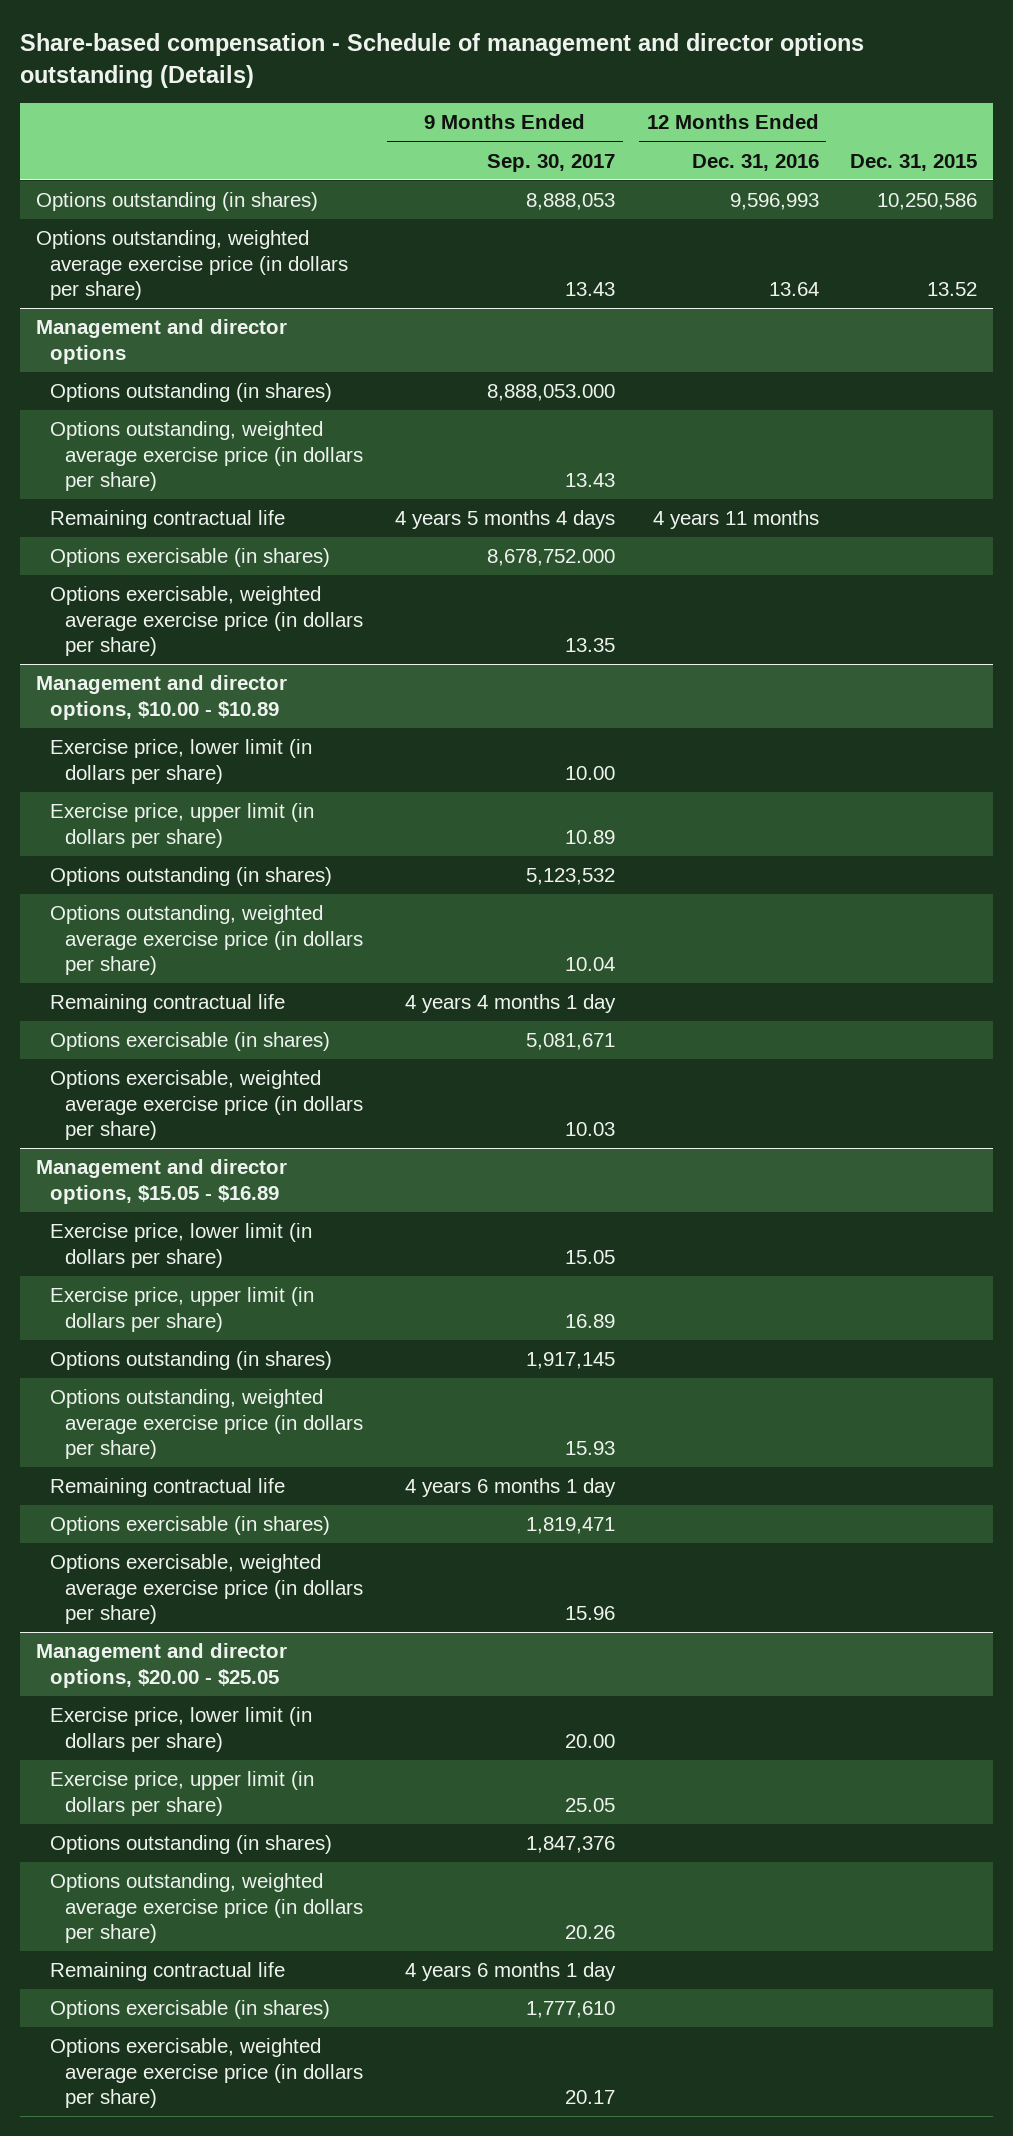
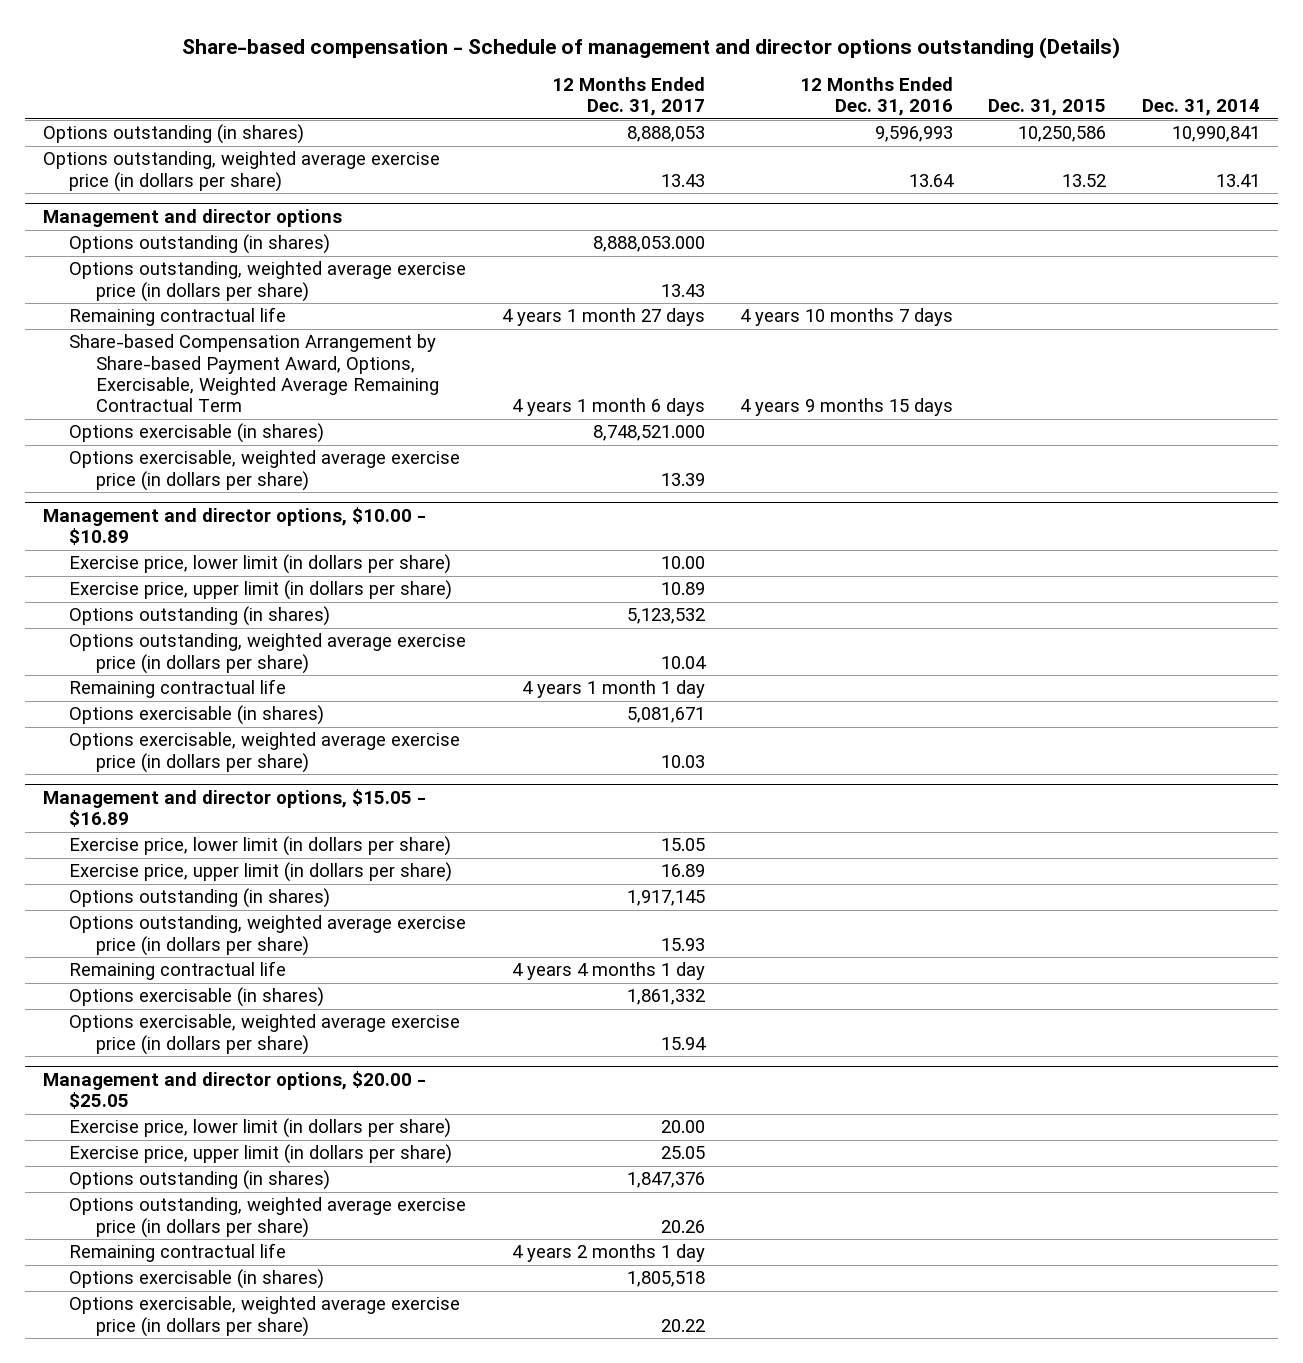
- | 9 Months Ended Sep. 30, 2017 | 12 Months Ended Dec. 31, 2016 | Dec. 31, 2015
+ | 12 Months Ended Dec. 31, 2017 | 12 Months Ended Dec. 31, 2016 | Dec. 31, 2015 | Dec. 31, 2014
@ Management and director options
- Remaining contractual life | 4 years 5 months 4 days | 4 years 11 months |
+ Remaining contractual life | 4 years 1 month 27 days | 4 years 10 months 7 days | |
+ Share-based Compensation Arrangement by Share-based Payment Award, Options, Exercisable, Weighted Average Remaining Contractual Term | 4 years 1 month 6 days | 4 years 9 months 15 days | |

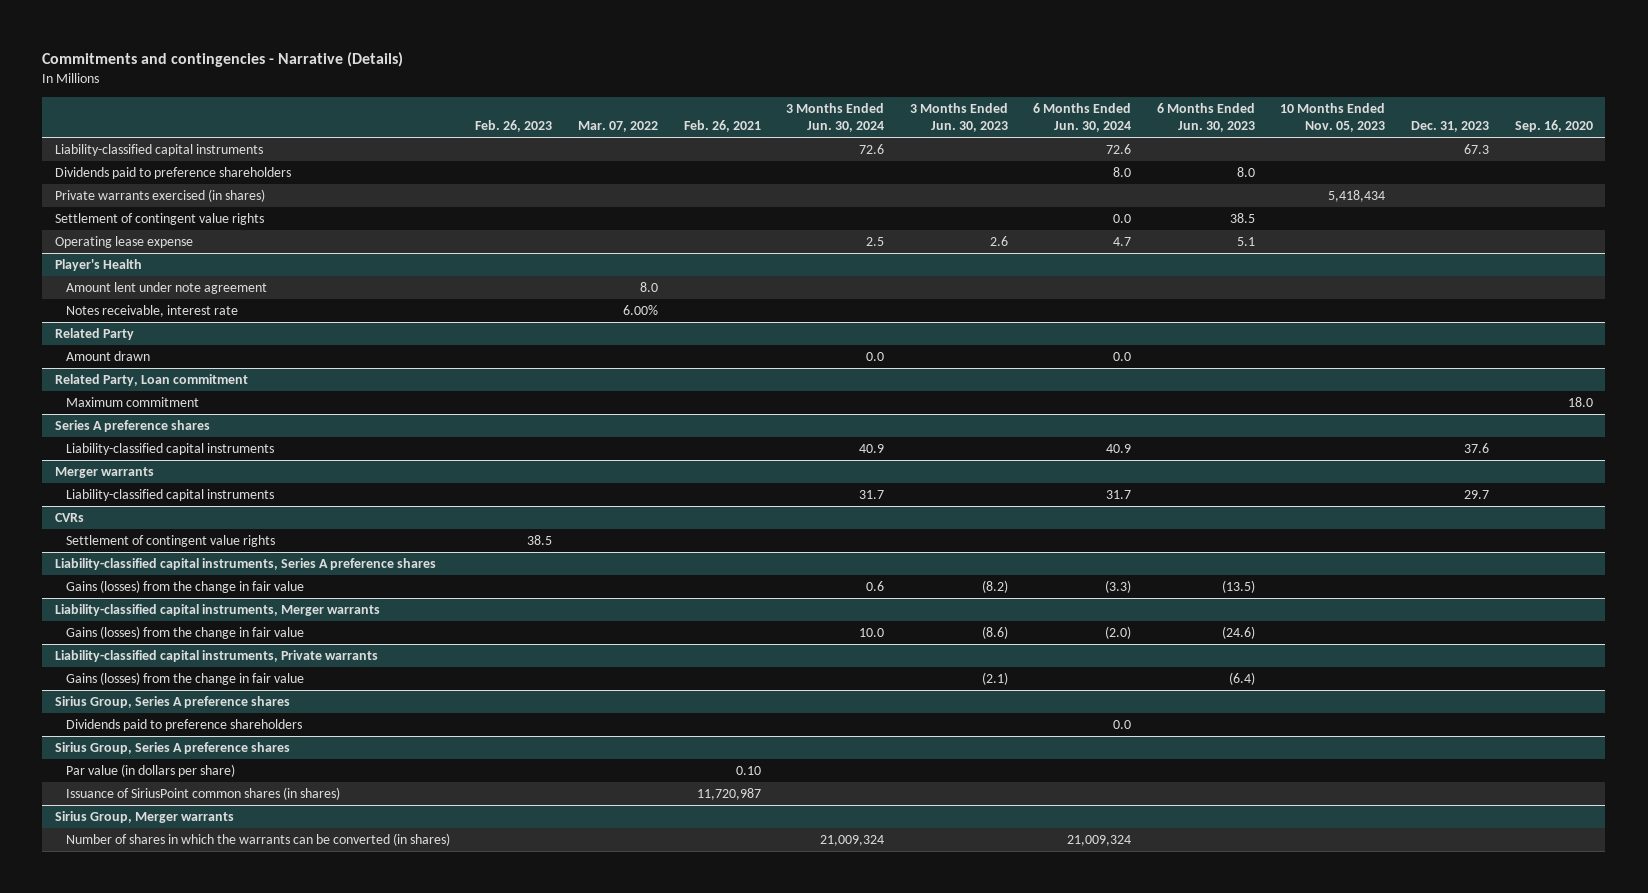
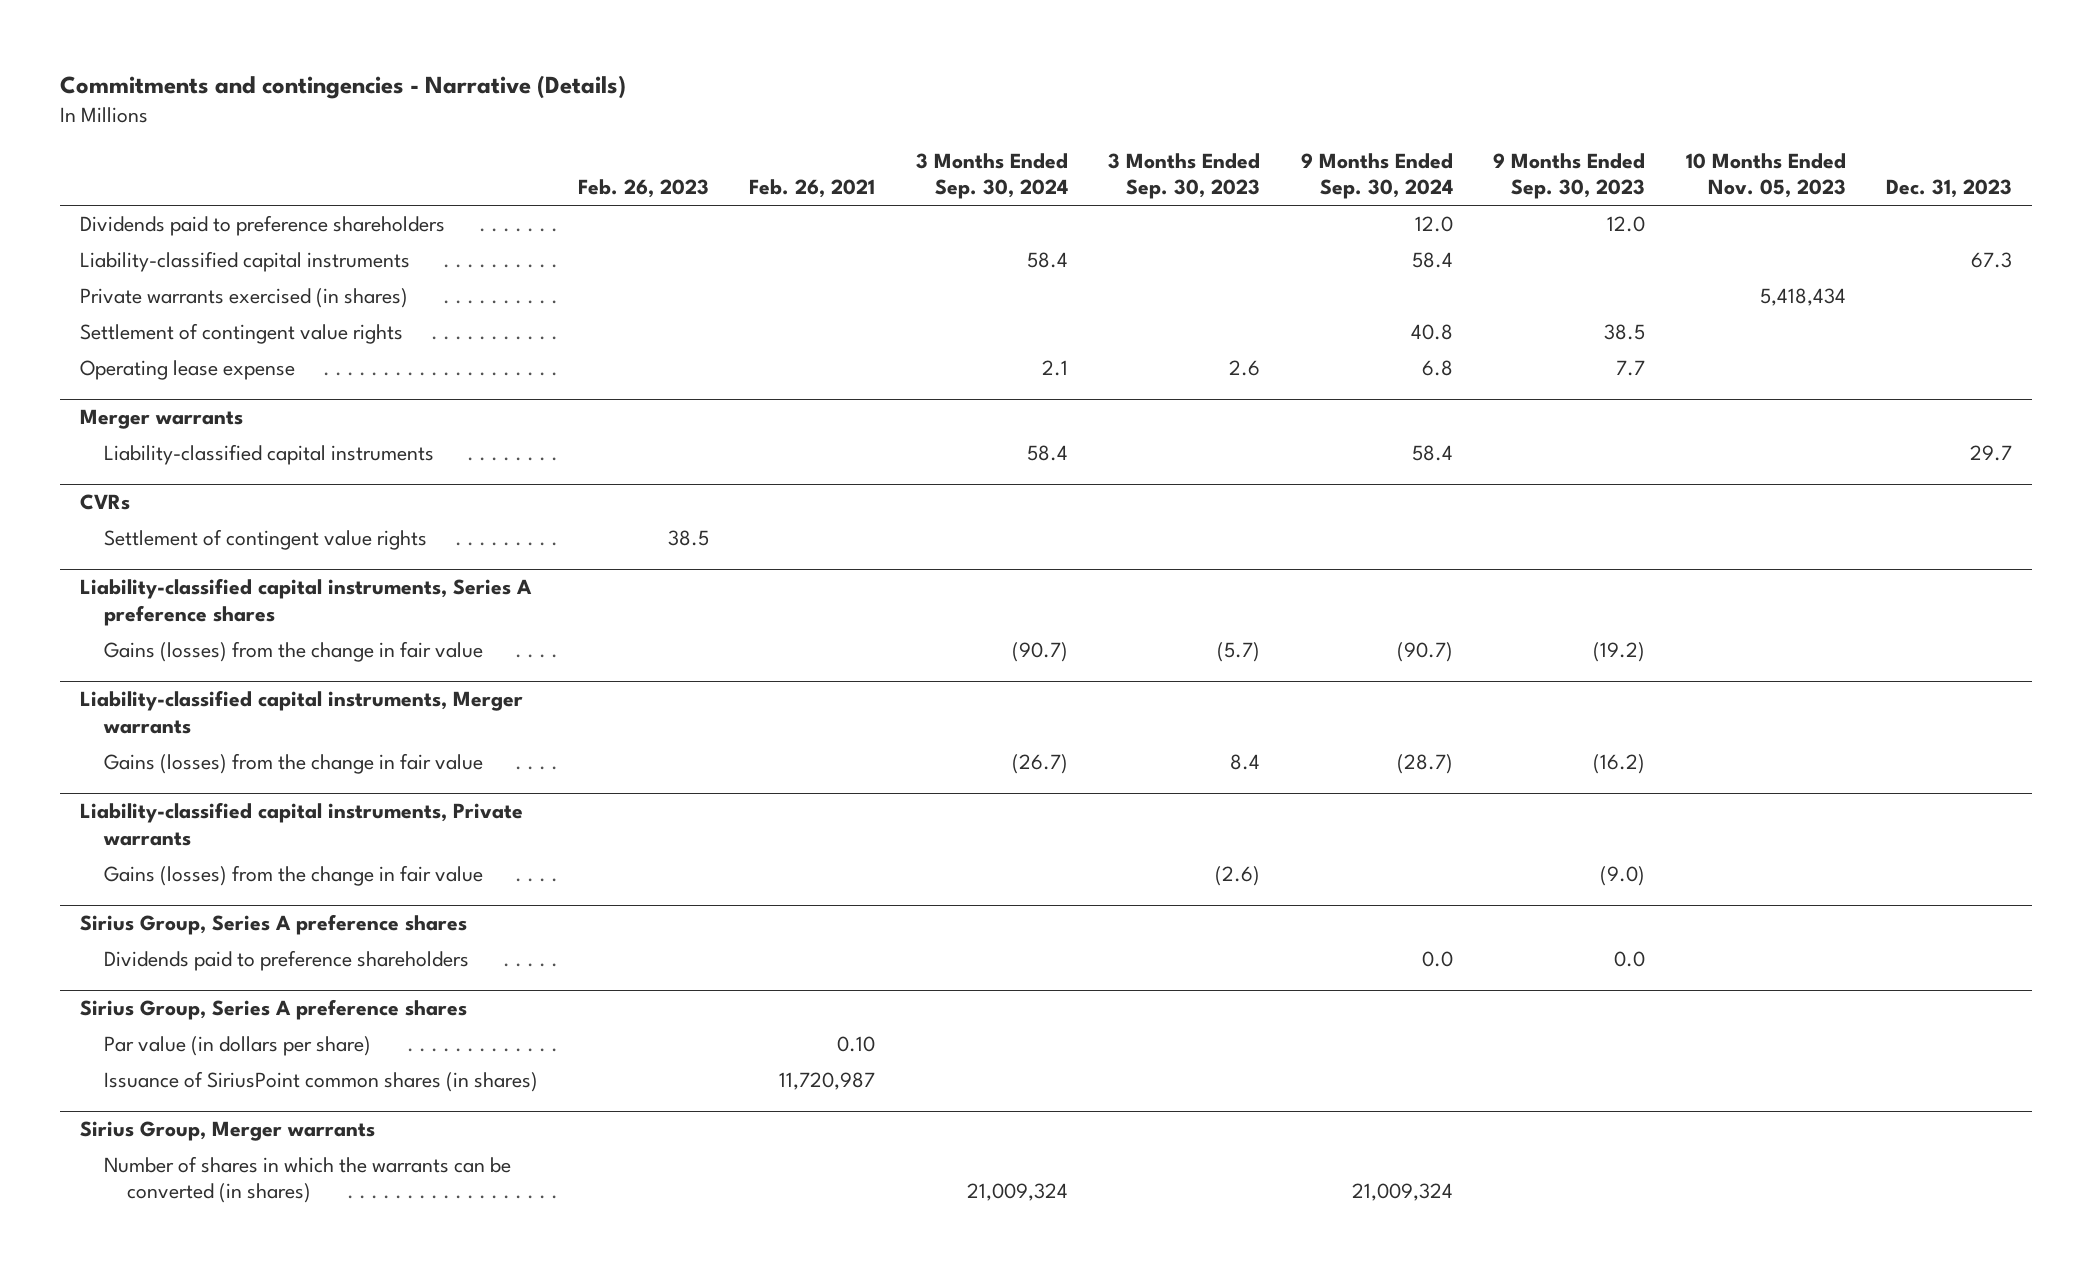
- | Feb. 26, 2023 | Mar. 07, 2022 | Feb. 26, 2021 | 3 Months Ended Jun. 30, 2024 | 3 Months Ended Jun. 30, 2023 | 6 Months Ended Jun. 30, 2024 | 6 Months Ended Jun. 30, 2023 | 10 Months Ended Nov. 05, 2023 | Dec. 31, 2023 | Sep. 16, 2020
+ | Feb. 26, 2023 | Feb. 26, 2021 | 3 Months Ended Sep. 30, 2024 | 3 Months Ended Sep. 30, 2023 | 9 Months Ended Sep. 30, 2024 | 9 Months Ended Sep. 30, 2023 | 10 Months Ended Nov. 05, 2023 | Dec. 31, 2023
moved down: Liability-classified capital instruments | | | 58.4 | | 58.4 | | | 67.3
- Player's Health
- Amount lent under note agreement | | 8.0 | | | | | | | |
- Notes receivable, interest rate | | 6.00% | | | | | | | |
- Related Party
- Amount drawn | | | | 0.0 | | 0.0 | | | |
- Related Party, Loan commitment
- Maximum commitment | | | | | | | | | | 18.0
- Series A preference shares
- Liability-classified capital instruments | | | | 40.9 | | 40.9 | | | 37.6 |

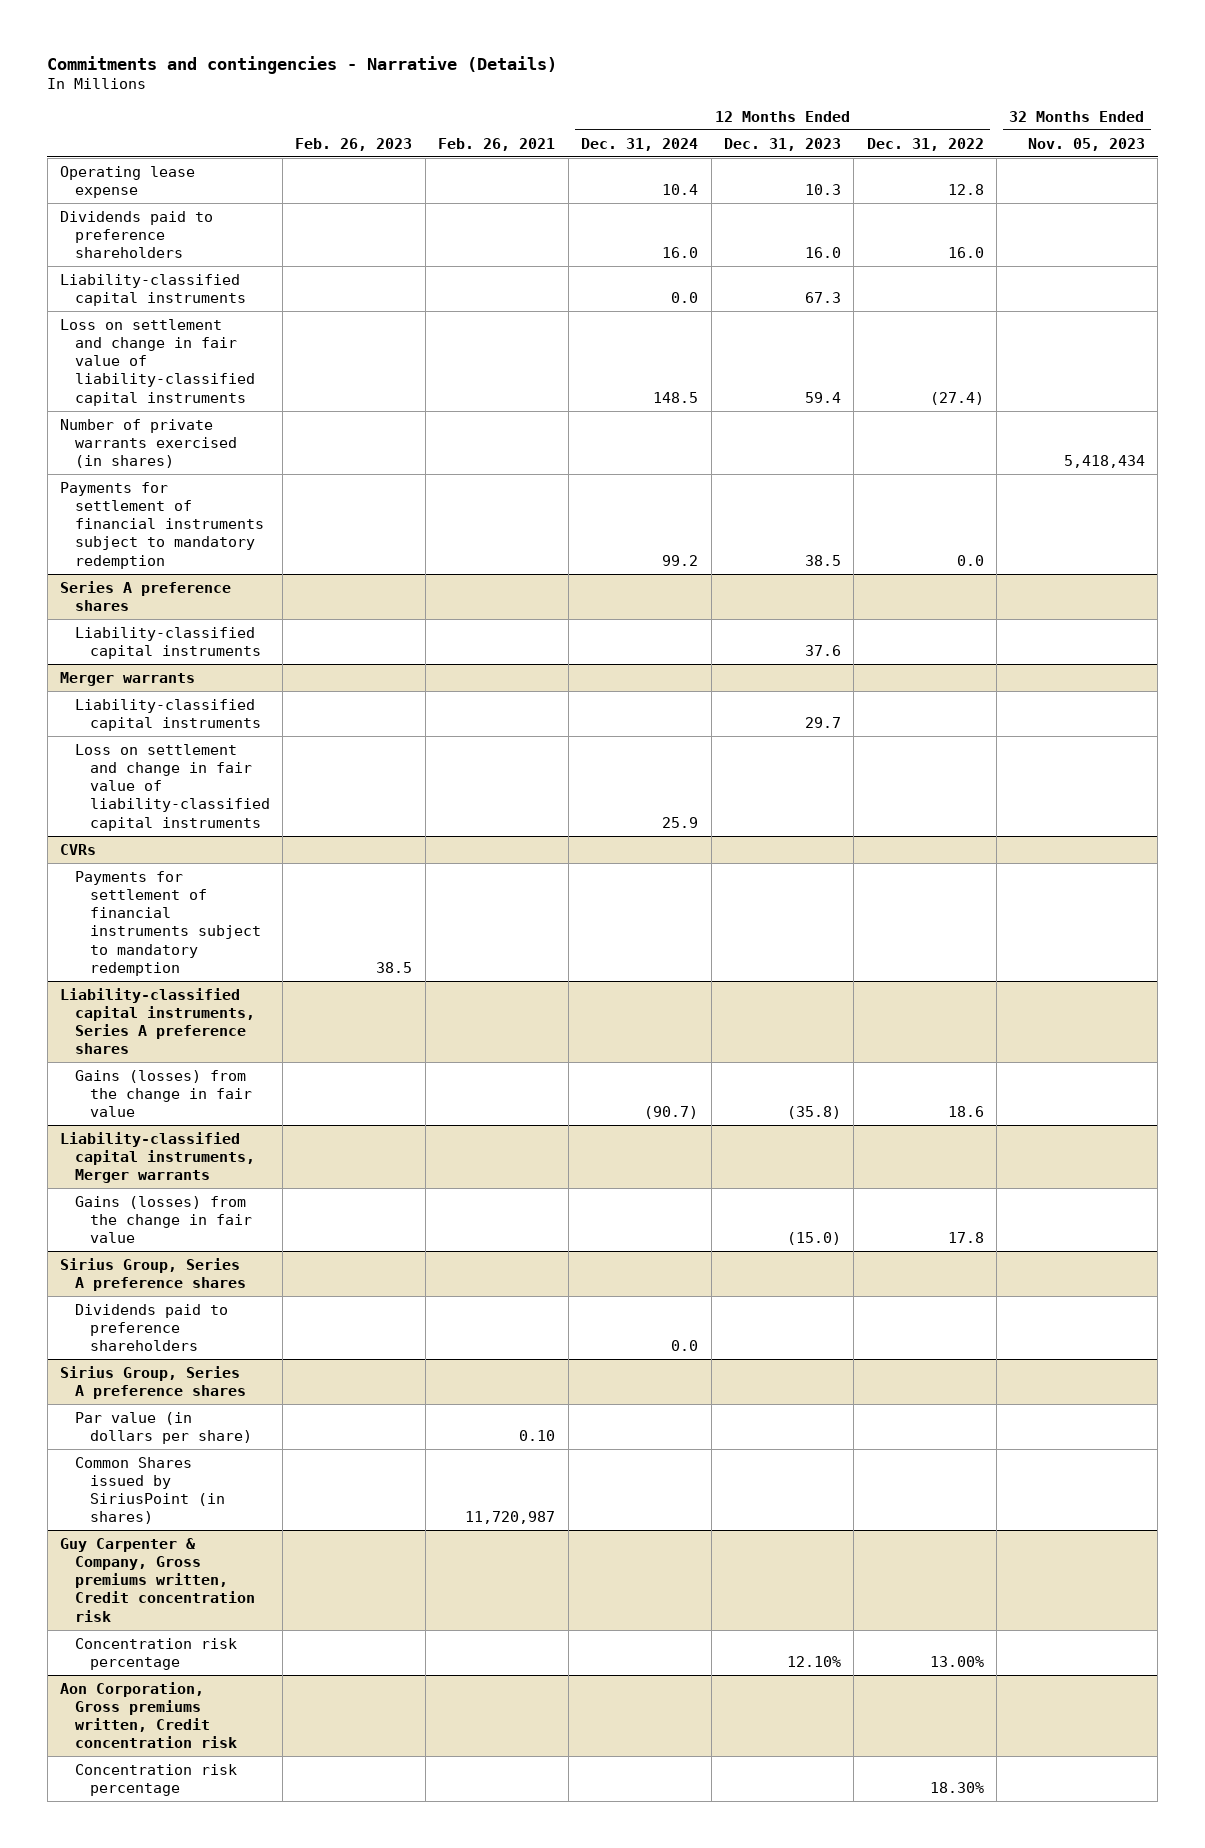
- | Feb. 26, 2023 | Feb. 26, 2021 | 3 Months Ended Sep. 30, 2024 | 3 Months Ended Sep. 30, 2023 | 9 Months Ended Sep. 30, 2024 | 9 Months Ended Sep. 30, 2023 | 10 Months Ended Nov. 05, 2023 | Dec. 31, 2023
+ | Feb. 26, 2023 | Feb. 26, 2021 | 12 Months Ended Dec. 31, 2024 | 12 Months Ended Dec. 31, 2023 | 12 Months Ended Dec. 31, 2022 | 32 Months Ended Nov. 05, 2023
moved up: Operating lease expense | | | 10.4 | 10.3 | 12.8 |
- Private warrants exercised (in shares) | | | | | | | 5,418,434 |
- Settlement of contingent value rights | | | | | 40.8 | 38.5 | |
+ Loss on settlement and change in fair value of liability-classified capital instruments | | | 148.5 | 59.4 | (27.4) |
+ Number of private warrants exercised (in shares) | | | | | | 5,418,434
+ Payments for settlement of financial instruments subject to mandatory redemption | | | 99.2 | 38.5 | 0.0 |
+ Series A preference shares
+ Liability-classified capital instruments | | | | 37.6 | |
@ Merger warrants
+ Loss on settlement and change in fair value of liability-classified capital instruments | | | 25.9 | | |
@ CVRs
- Settlement of contingent value rights | 38.5 | | | | | | |
+ Payments for settlement of financial instruments subject to mandatory redemption | 38.5 | | | | |
- Liability-classified capital instruments, Private warrants
- Gains (losses) from the change in fair value | | | | (2.6) | | (9.0) | |
@ Sirius Group, Series A preference shares
- Issuance of SiriusPoint common shares (in shares) | | 11,720,987 | | | | | |
- Sirius Group, Merger warrants
- Number of shares in which the warrants can be converted (in shares) | | | 21,009,324 | | 21,009,324 | | |
@ Sirius Group, Series A preference shares
+ Common Shares issued by SiriusPoint (in shares) | | 11,720,987 | | | |
+ Guy Carpenter & Company, Gross premiums written, Credit concentration risk
+ Concentration risk percentage | | | | 12.10% | 13.00% |
+ Aon Corporation, Gross premiums written, Credit concentration risk
+ Concentration risk percentage | | | | | 18.30% |

